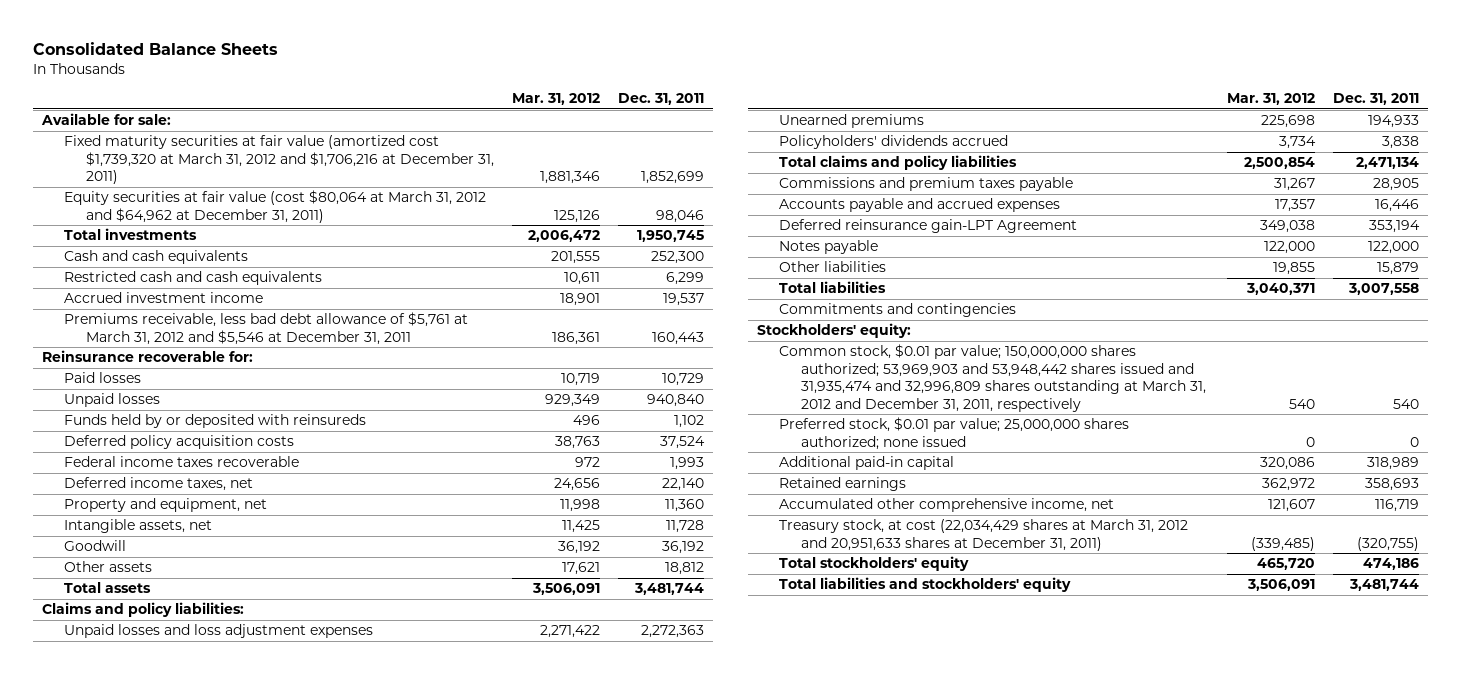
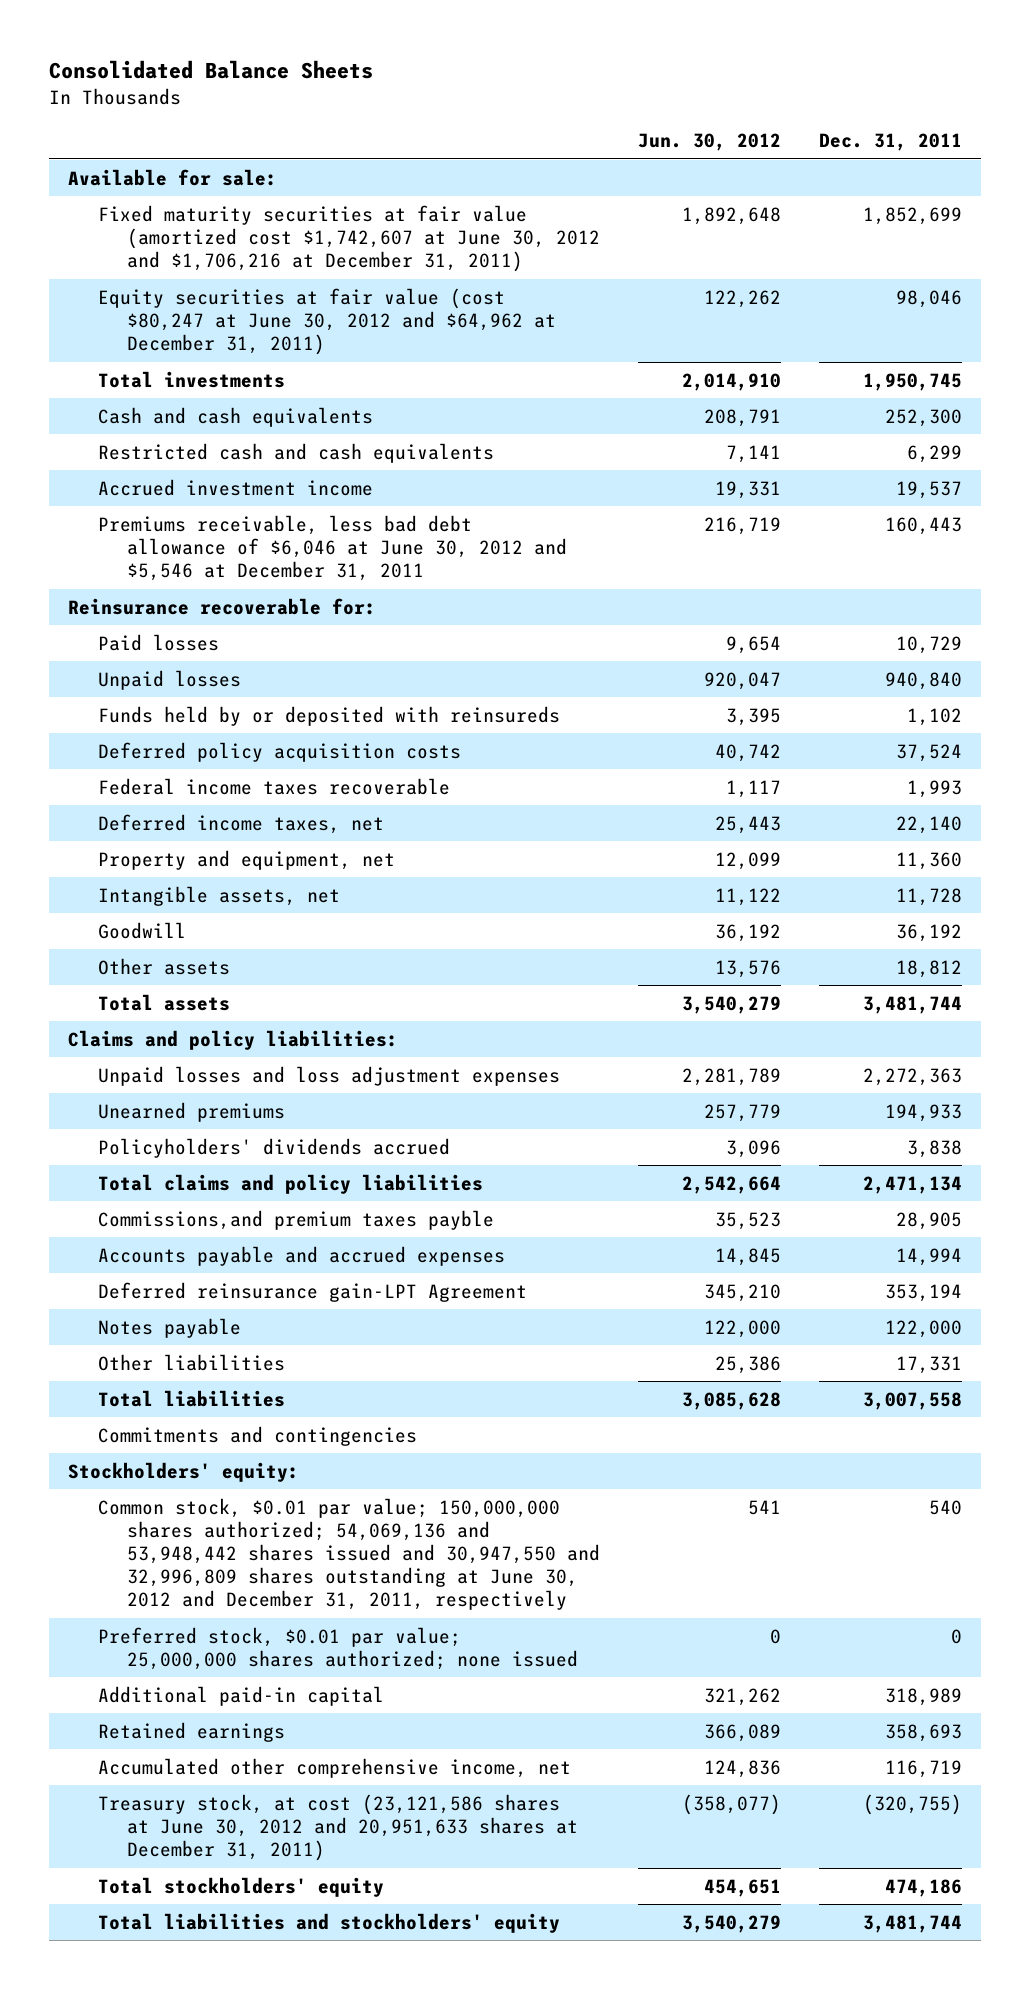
- | Mar. 31, 2012 | Dec. 31, 2011
+ | Jun. 30, 2012 | Dec. 31, 2011
- Fixed maturity securities at fair value (amortized cost $1,739,320 at March 31, 2012 and $1,706,216 at December 31, 2011) | 1,881,346 | 1,852,699
- Equity securities at fair value (cost $80,064 at March 31, 2012 and $64,962 at December 31, 2011) | 125,126 | 98,046
+ Fixed maturity securities at fair value (amortized cost $1,742,607 at June 30, 2012 and $1,706,216 at December 31, 2011) | 1,892,648 | 1,852,699
+ Equity securities at fair value (cost $80,247 at June 30, 2012 and $64,962 at December 31, 2011) | 122,262 | 98,046
- Premiums receivable, less bad debt allowance of $5,761 at March 31, 2012 and $5,546 at December 31, 2011 | 186,361 | 160,443
+ Premiums receivable, less bad debt allowance of $6,046 at June 30, 2012 and $5,546 at December 31, 2011 | 216,719 | 160,443
- Commissions and premium taxes payable | 31,267 | 28,905
- Accounts payable and accrued expenses | 17,357 | 16,446
+ Commissions,and premium taxes payble | 35,523 | 28,905
+ Accounts payable and accrued expenses | 14,845 | 14,994
- Other liabilities | 19,855 | 15,879
+ Other liabilities | 25,386 | 17,331
- Common stock, $0.01 par value; 150,000,000 shares authorized; 53,969,903 and 53,948,442 shares issued and 31,935,474 and 32,996,809 shares outstanding at March 31, 2012 and December 31, 2011, respectively | 540 | 540
+ Common stock, $0.01 par value; 150,000,000 shares authorized; 54,069,136 and 53,948,442 shares issued and 30,947,550 and 32,996,809 shares outstanding at June 30, 2012 and December 31, 2011, respectively | 541 | 540
- Treasury stock, at cost (22,034,429 shares at March 31, 2012 and 20,951,633 shares at December 31, 2011) | (339,485) | (320,755)
+ Treasury stock, at cost (23,121,586 shares at June 30, 2012 and 20,951,633 shares at December 31, 2011) | (358,077) | (320,755)

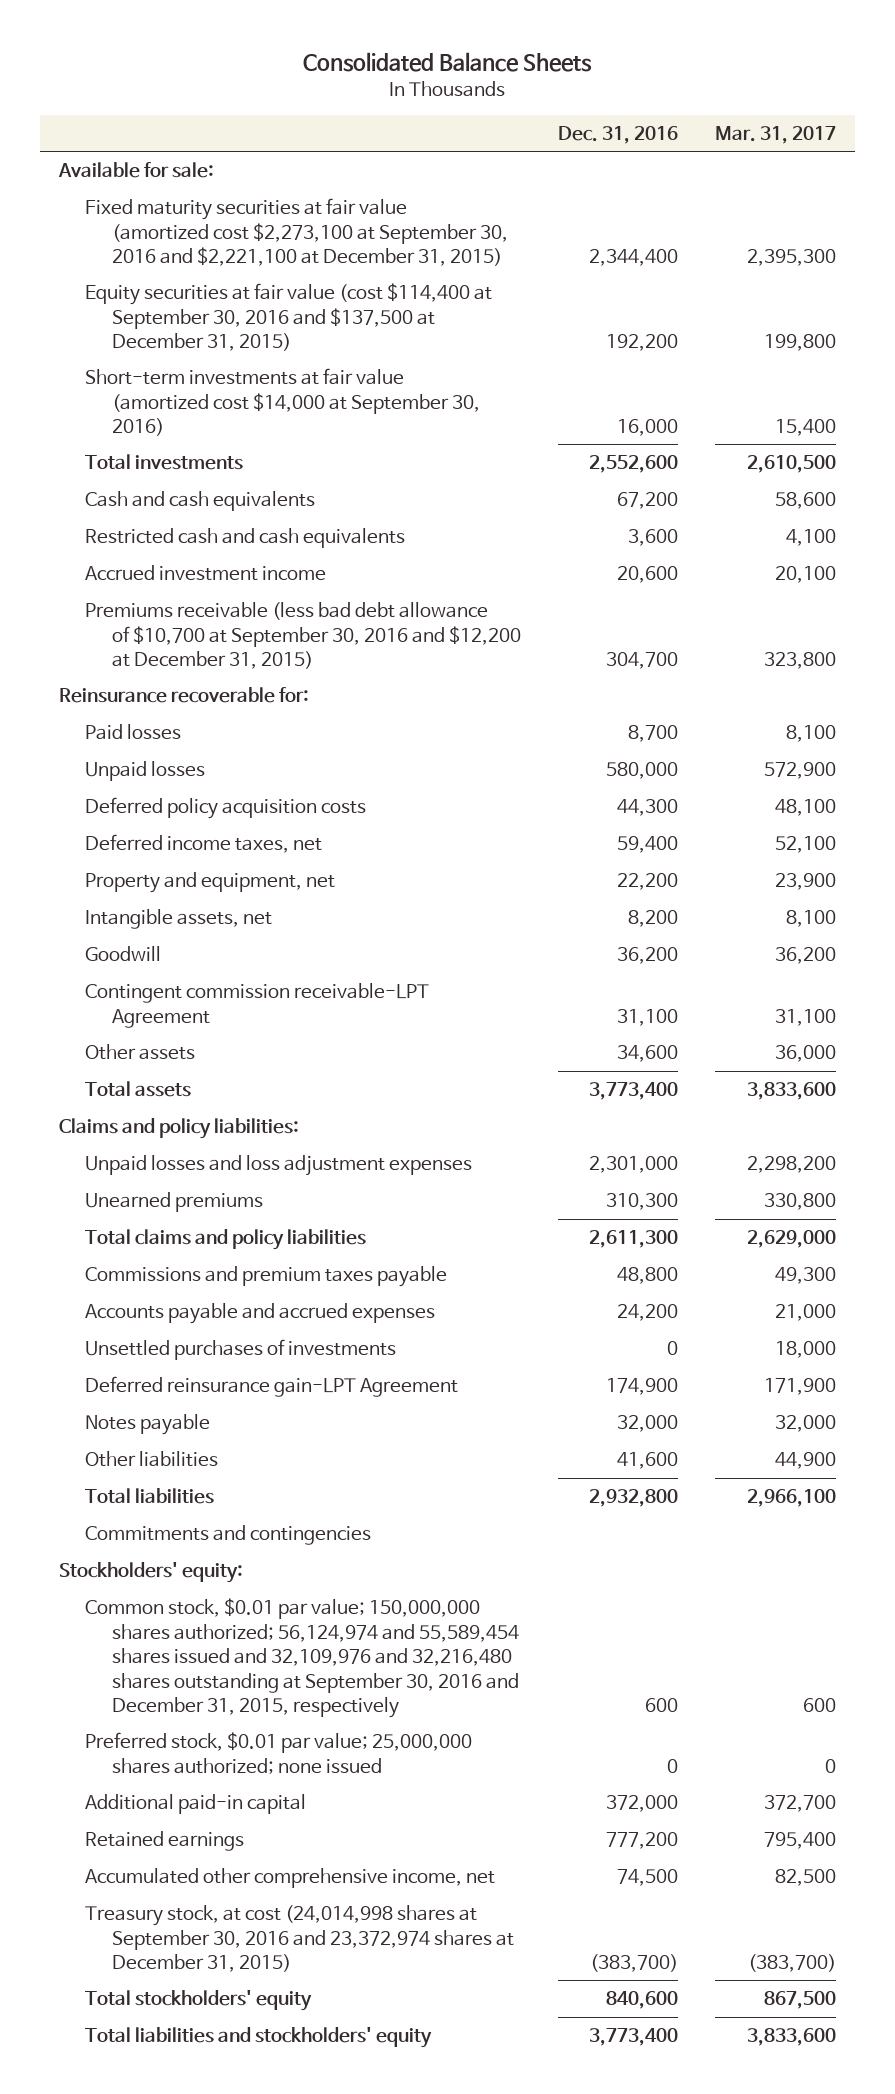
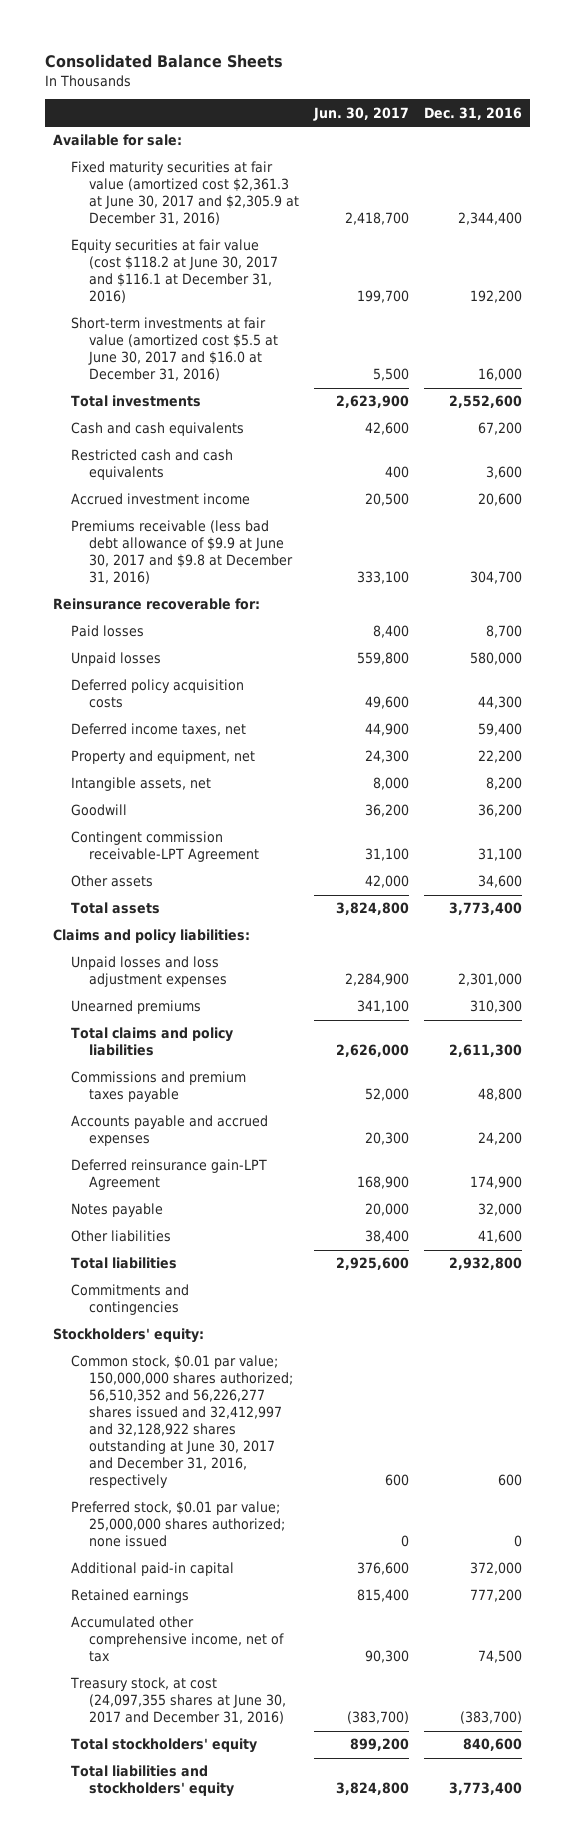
- | Dec. 31, 2016 | Mar. 31, 2017
+ | Jun. 30, 2017 | Dec. 31, 2016
- Fixed maturity securities at fair value (amortized cost $2,273,100 at September 30, 2016 and $2,221,100 at December 31, 2015) | 2,344,400 | 2,395,300
- Equity securities at fair value (cost $114,400 at September 30, 2016 and $137,500 at December 31, 2015) | 192,200 | 199,800
- Short-term investments at fair value (amortized cost $14,000 at September 30, 2016) | 16,000 | 15,400
+ Fixed maturity securities at fair value (amortized cost $2,361.3 at June 30, 2017 and $2,305.9 at December 31, 2016) | 2,418,700 | 2,344,400
+ Equity securities at fair value (cost $118.2 at June 30, 2017 and $116.1 at December 31, 2016) | 199,700 | 192,200
+ Short-term investments at fair value (amortized cost $5.5 at June 30, 2017 and $16.0 at December 31, 2016) | 5,500 | 16,000
- Premiums receivable (less bad debt allowance of $10,700 at September 30, 2016 and $12,200 at December 31, 2015) | 304,700 | 323,800
+ Premiums receivable (less bad debt allowance of $9.9 at June 30, 2017 and $9.8 at December 31, 2016) | 333,100 | 304,700
- Unsettled purchases of investments | 0 | 18,000
- Common stock, $0.01 par value; 150,000,000 shares authorized; 56,124,974 and 55,589,454 shares issued and 32,109,976 and 32,216,480 shares outstanding at September 30, 2016 and December 31, 2015, respectively | 600 | 600
+ Common stock, $0.01 par value; 150,000,000 shares authorized; 56,510,352 and 56,226,277 shares issued and 32,412,997 and 32,128,922 shares outstanding at June 30, 2017 and December 31, 2016, respectively | 600 | 600
- Accumulated other comprehensive income, net | 74,500 | 82,500
- Treasury stock, at cost (24,014,998 shares at September 30, 2016 and 23,372,974 shares at December 31, 2015) | (383,700) | (383,700)
+ Accumulated other comprehensive income, net of tax | 90,300 | 74,500
+ Treasury stock, at cost (24,097,355 shares at June 30, 2017 and December 31, 2016) | (383,700) | (383,700)

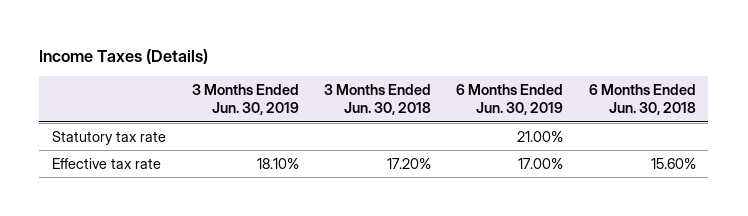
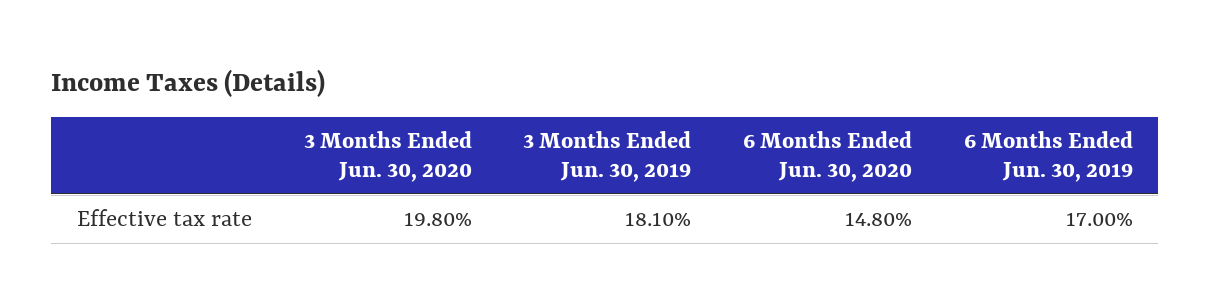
- | 3 Months Ended Jun. 30, 2019 | 3 Months Ended Jun. 30, 2018 | 6 Months Ended Jun. 30, 2019 | 6 Months Ended Jun. 30, 2018
+ | 3 Months Ended Jun. 30, 2020 | 3 Months Ended Jun. 30, 2019 | 6 Months Ended Jun. 30, 2020 | 6 Months Ended Jun. 30, 2019
- Statutory tax rate | | | 21.00% |

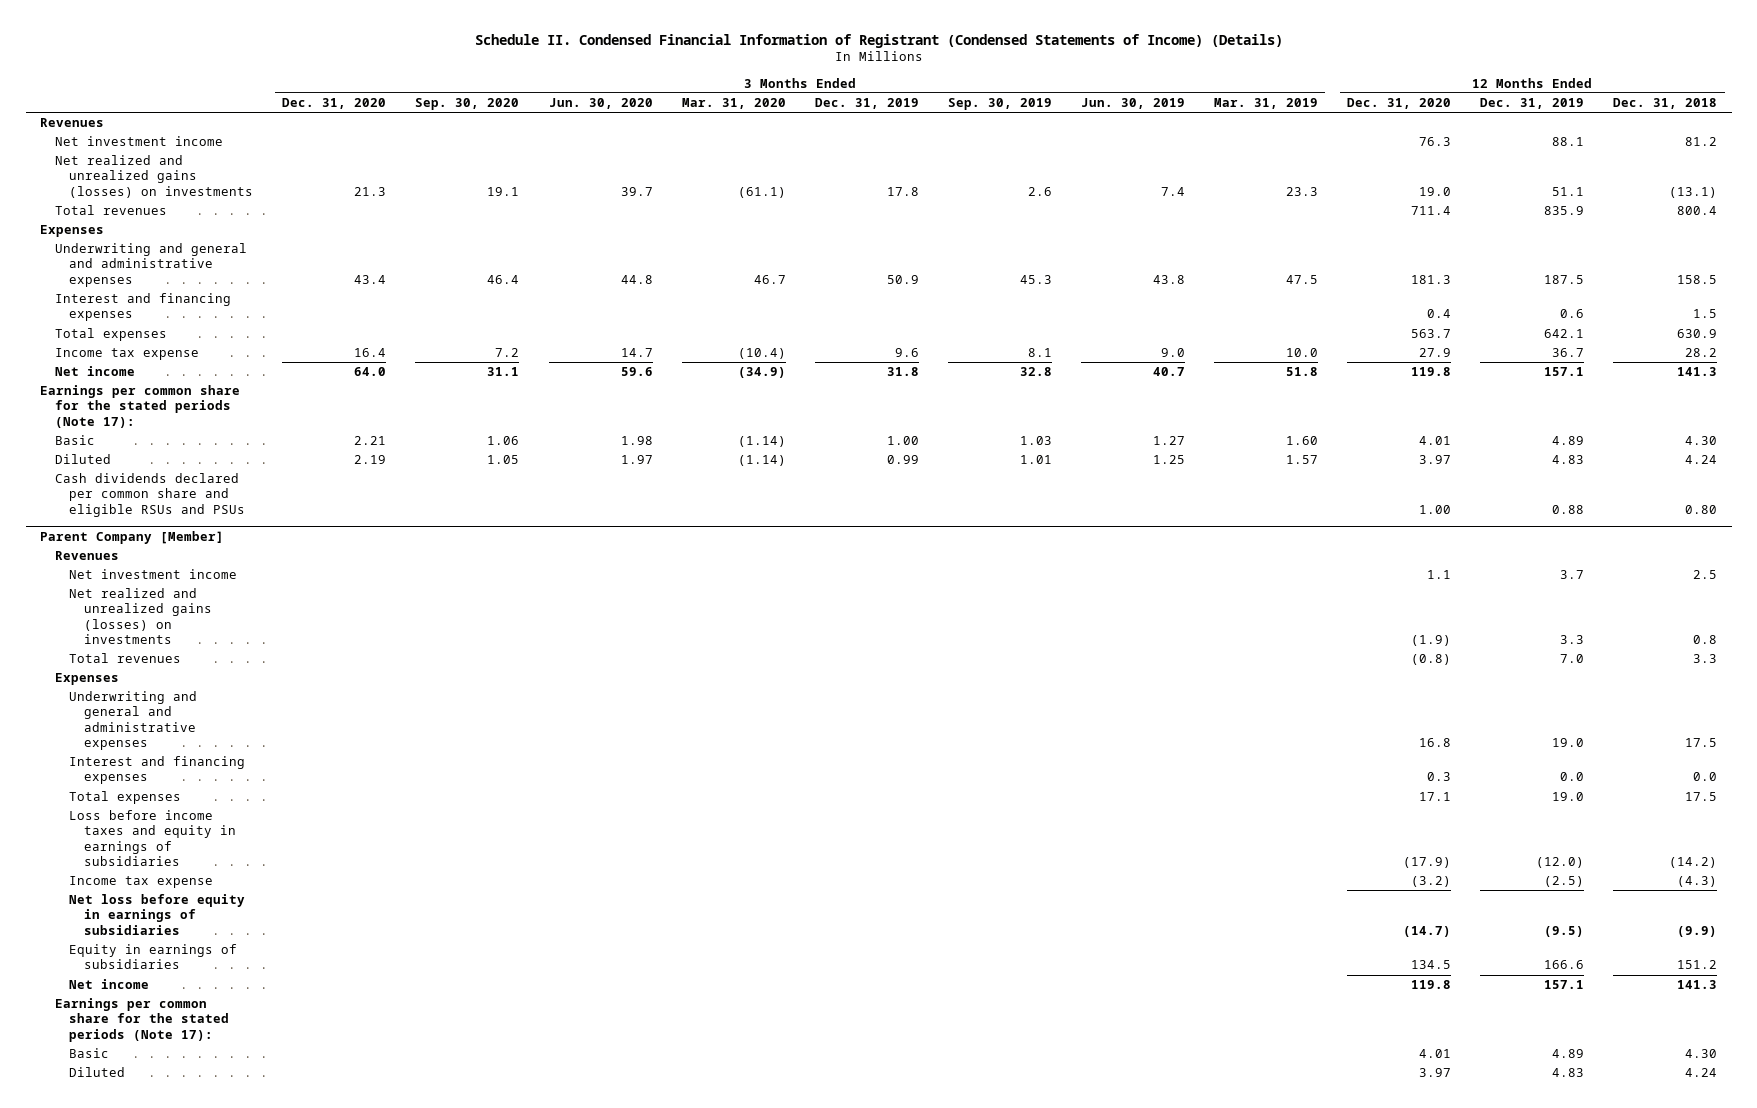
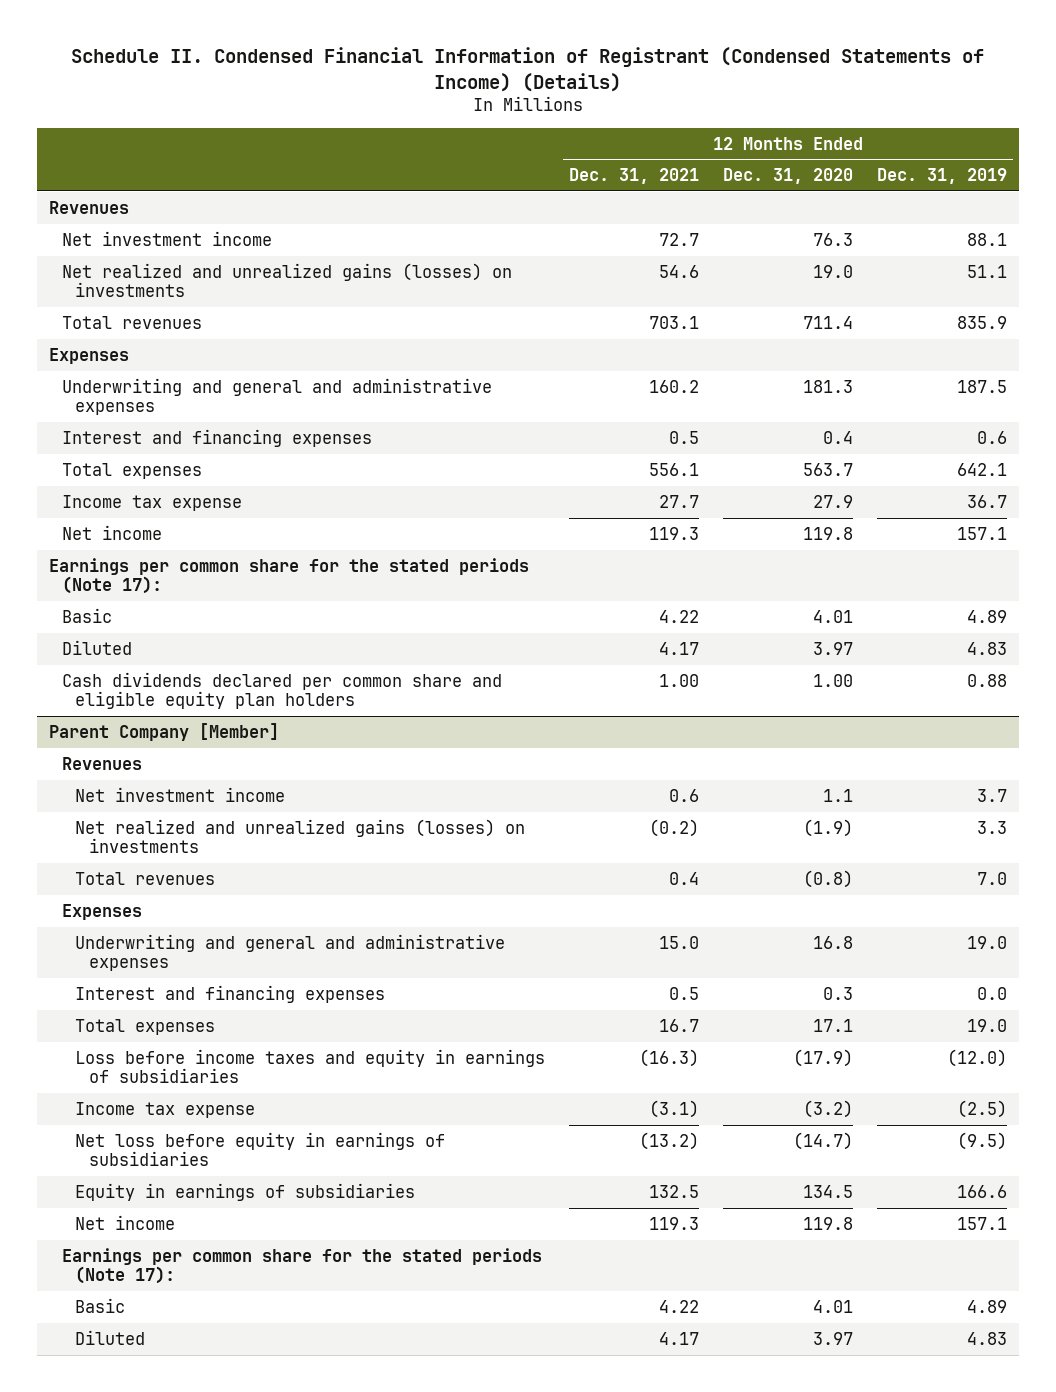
- | 3 Months Ended Dec. 31, 2020 | 3 Months Ended Sep. 30, 2020 | 3 Months Ended Jun. 30, 2020 | 3 Months Ended Mar. 31, 2020 | 3 Months Ended Dec. 31, 2019 | 3 Months Ended Sep. 30, 2019 | 3 Months Ended Jun. 30, 2019 | 3 Months Ended Mar. 31, 2019 | 12 Months Ended Dec. 31, 2020 | 12 Months Ended Dec. 31, 2019 | 12 Months Ended Dec. 31, 2018
+ | 12 Months Ended Dec. 31, 2021 | 12 Months Ended Dec. 31, 2020 | 12 Months Ended Dec. 31, 2019
- Cash dividends declared per common share and eligible RSUs and PSUs | | | | | | | | | 1.00 | 0.88 | 0.80
+ Cash dividends declared per common share and eligible equity plan holders | 1.00 | 1.00 | 0.88

